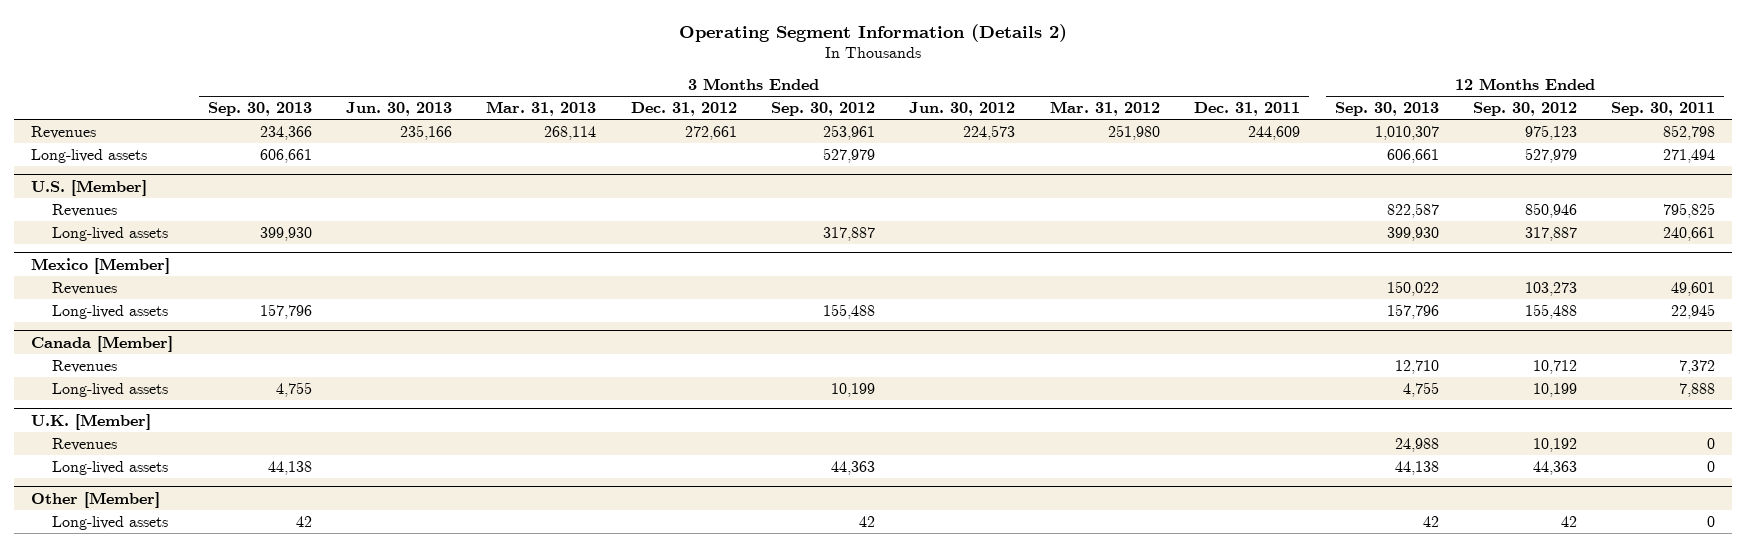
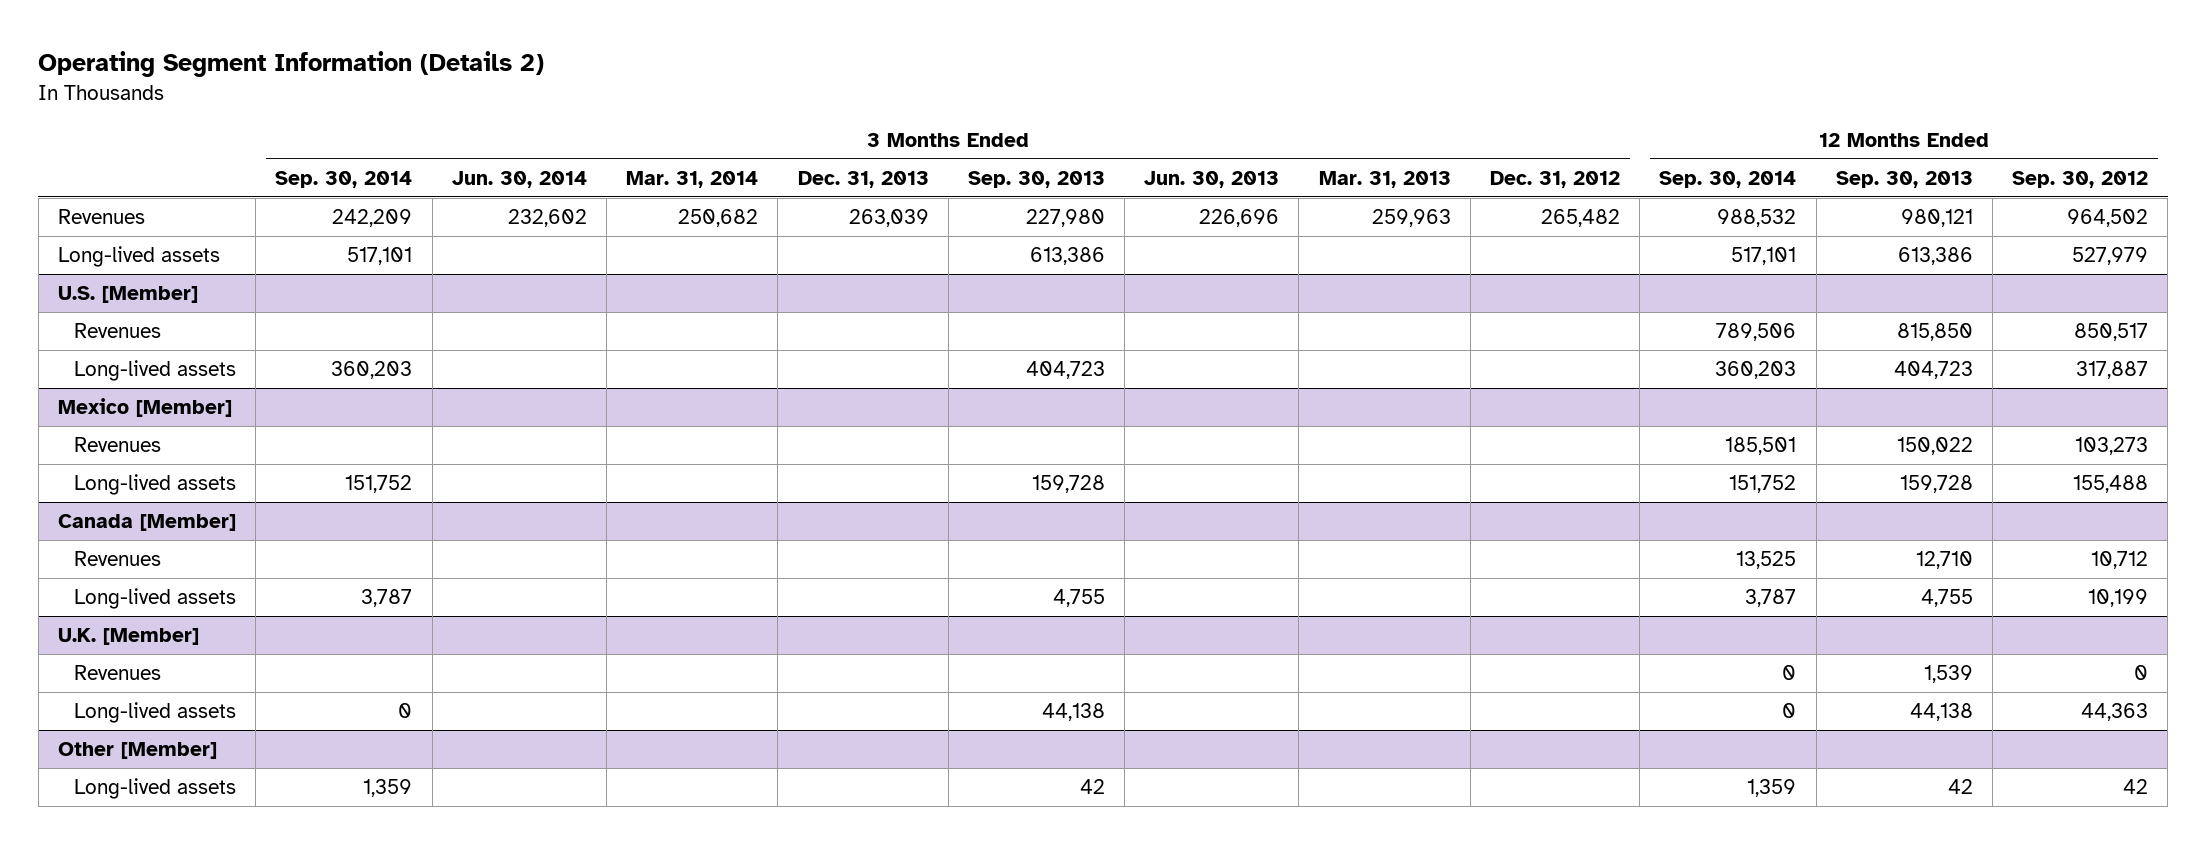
- | 3 Months Ended Sep. 30, 2013 | 3 Months Ended Jun. 30, 2013 | 3 Months Ended Mar. 31, 2013 | 3 Months Ended Dec. 31, 2012 | 3 Months Ended Sep. 30, 2012 | 3 Months Ended Jun. 30, 2012 | 3 Months Ended Mar. 31, 2012 | 3 Months Ended Dec. 31, 2011 | 12 Months Ended Sep. 30, 2013 | 12 Months Ended Sep. 30, 2012 | 12 Months Ended Sep. 30, 2011
+ | 3 Months Ended Sep. 30, 2014 | 3 Months Ended Jun. 30, 2014 | 3 Months Ended Mar. 31, 2014 | 3 Months Ended Dec. 31, 2013 | 3 Months Ended Sep. 30, 2013 | 3 Months Ended Jun. 30, 2013 | 3 Months Ended Mar. 31, 2013 | 3 Months Ended Dec. 31, 2012 | 12 Months Ended Sep. 30, 2014 | 12 Months Ended Sep. 30, 2013 | 12 Months Ended Sep. 30, 2012
- Revenues | 234,366 | 235,166 | 268,114 | 272,661 | 253,961 | 224,573 | 251,980 | 244,609 | 1,010,307 | 975,123 | 852,798
- Long-lived assets | 606,661 | | | | 527,979 | | | | 606,661 | 527,979 | 271,494
+ Revenues | 242,209 | 232,602 | 250,682 | 263,039 | 227,980 | 226,696 | 259,963 | 265,482 | 988,532 | 980,121 | 964,502
+ Long-lived assets | 517,101 | | | | 613,386 | | | | 517,101 | 613,386 | 527,979
@ U.S. [Member]
- Revenues | | | | | | | | | 822,587 | 850,946 | 795,825
- Long-lived assets | 399,930 | | | | 317,887 | | | | 399,930 | 317,887 | 240,661
+ Revenues | | | | | | | | | 789,506 | 815,850 | 850,517
+ Long-lived assets | 360,203 | | | | 404,723 | | | | 360,203 | 404,723 | 317,887
@ Mexico [Member]
- Long-lived assets | 157,796 | | | | 155,488 | | | | 157,796 | 155,488 | 22,945
+ Long-lived assets | 151,752 | | | | 159,728 | | | | 151,752 | 159,728 | 155,488
@ U.K. [Member]
- Revenues | | | | | | | | | 24,988 | 10,192 | 0
+ Revenues | | | | | | | | | 0 | 1,539 | 0

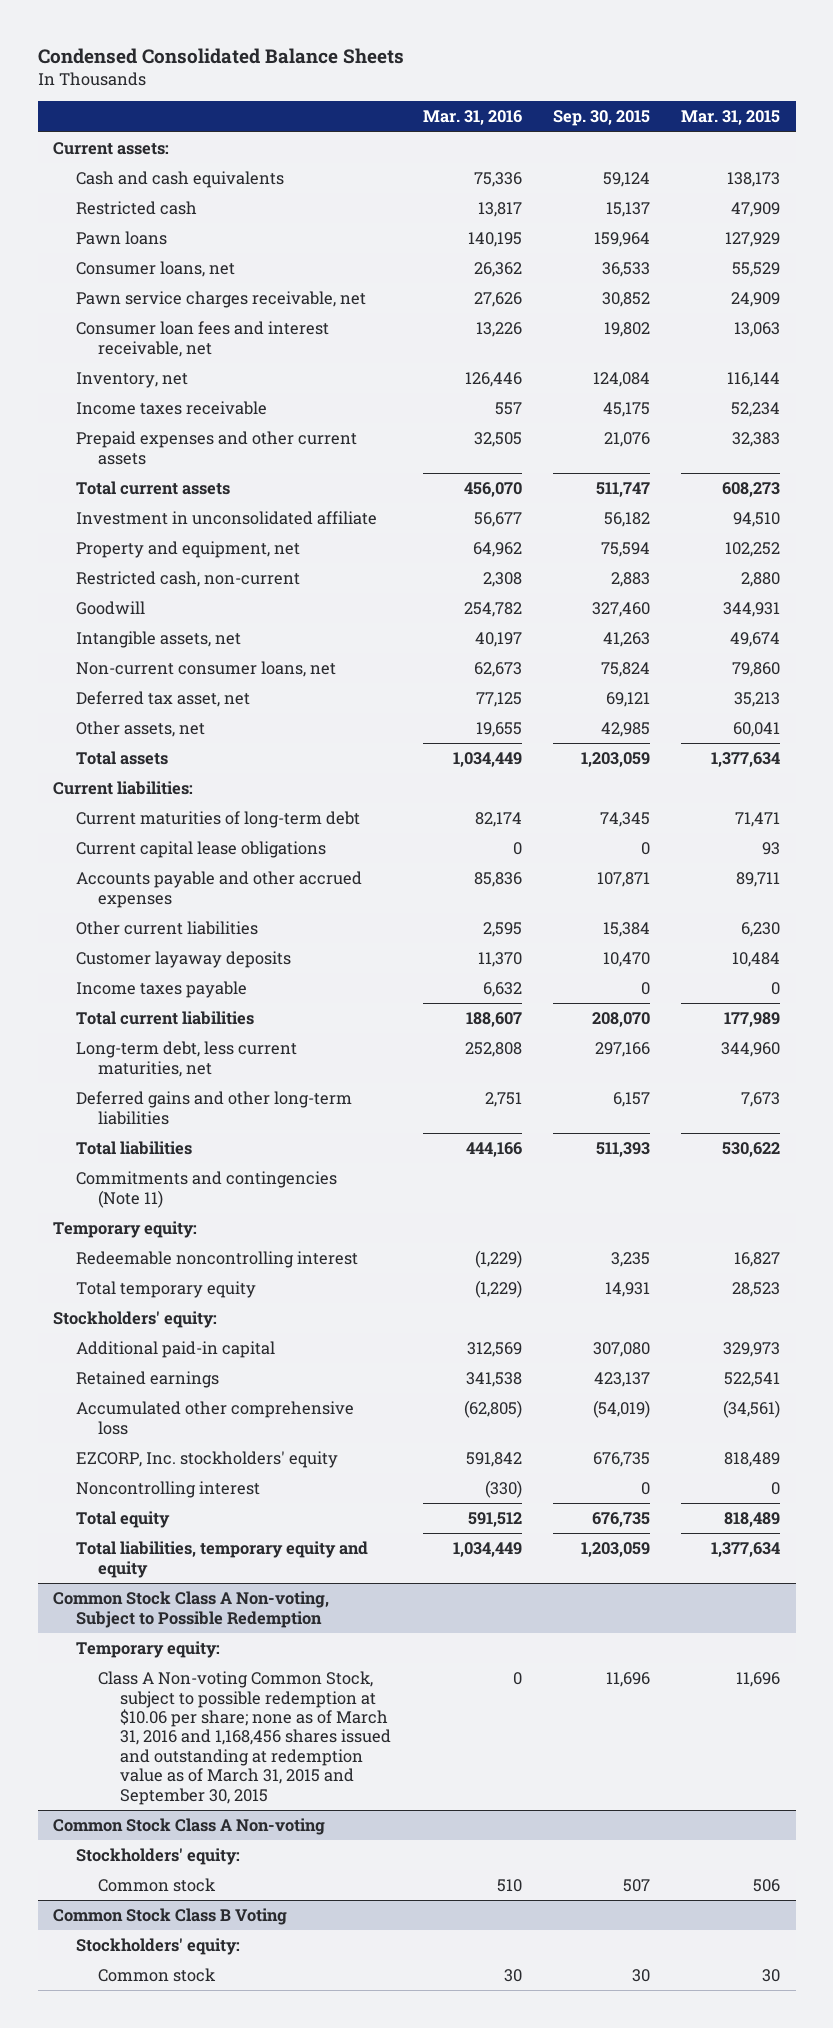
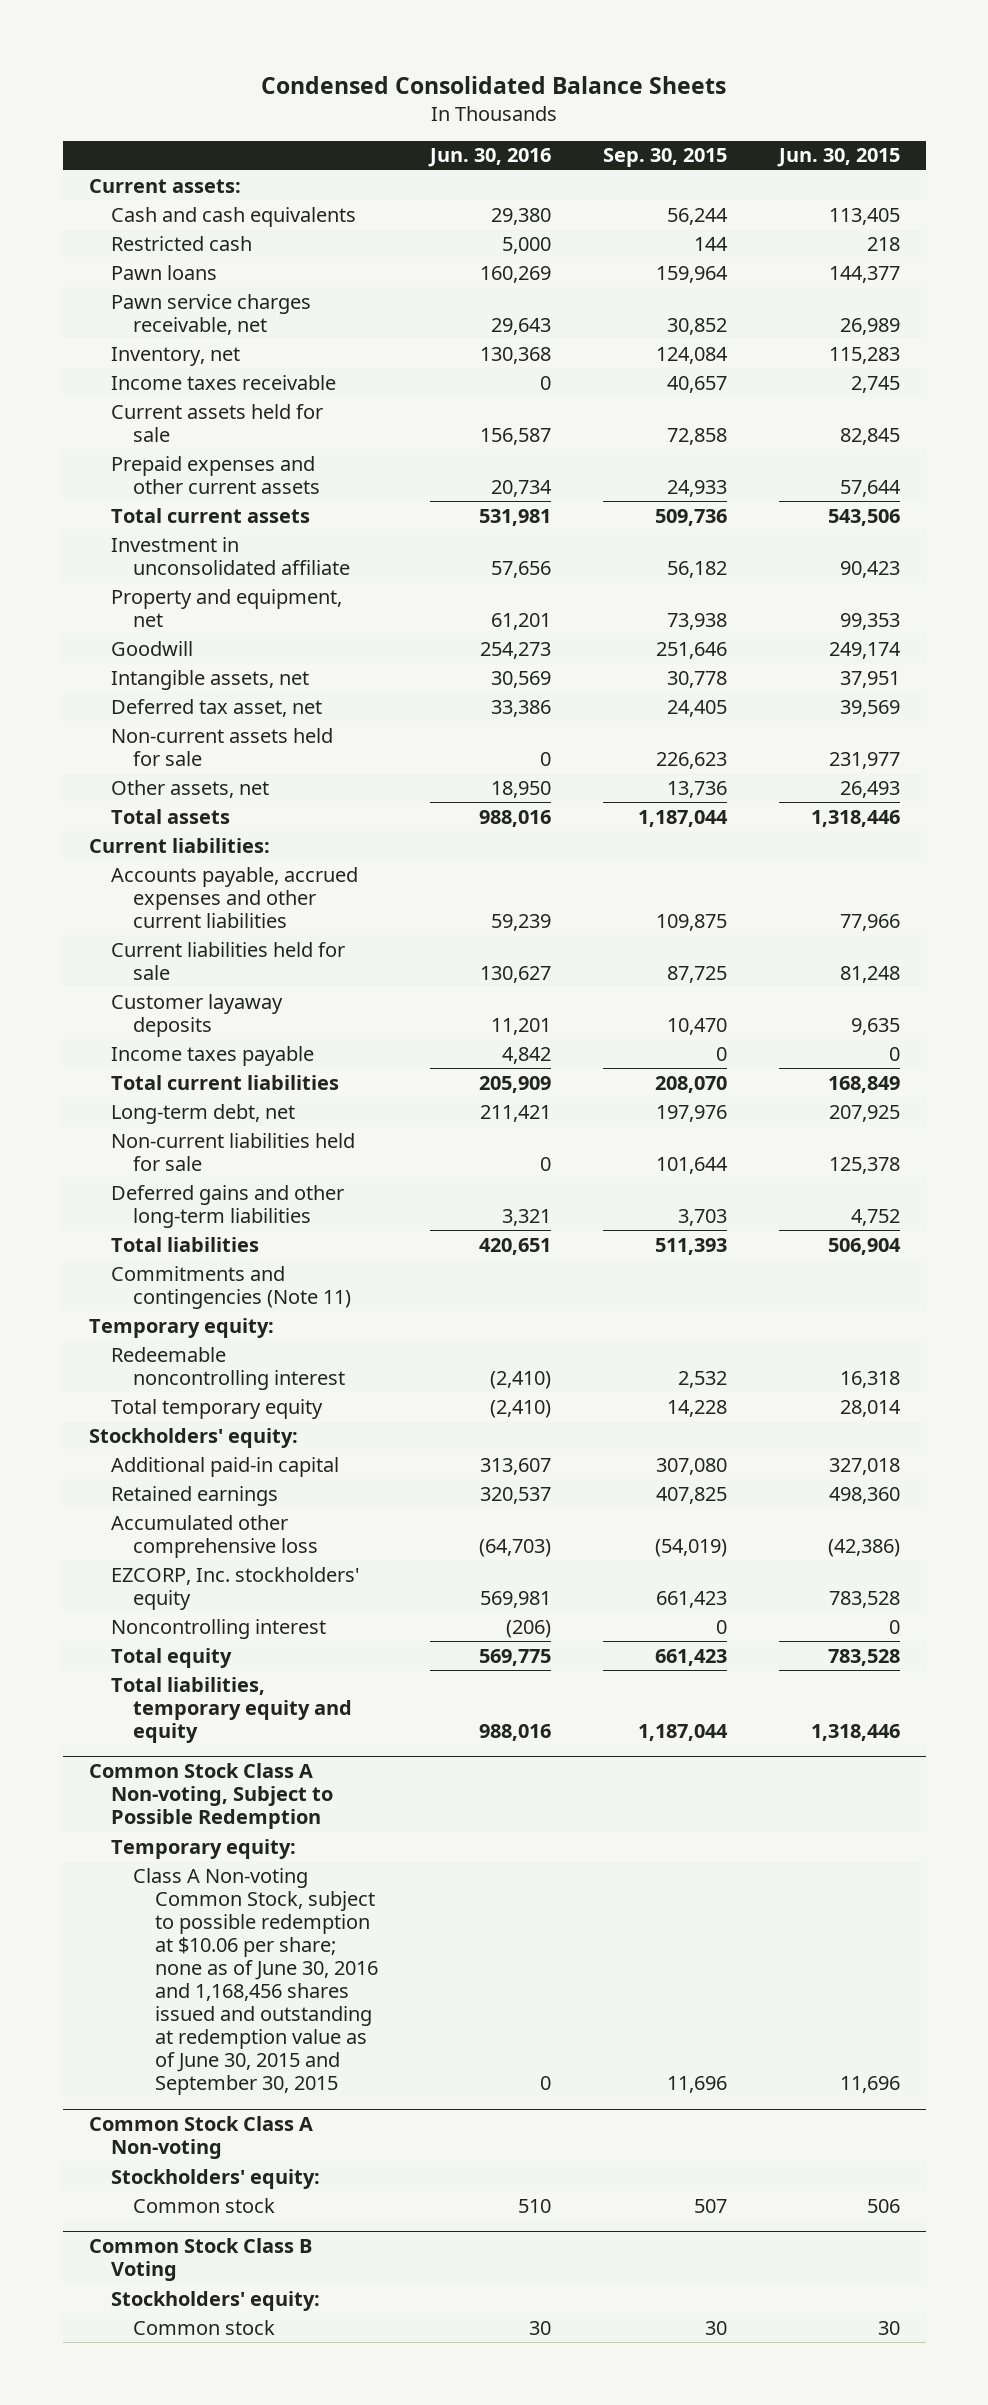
- | Mar. 31, 2016 | Sep. 30, 2015 | Mar. 31, 2015
+ | Jun. 30, 2016 | Sep. 30, 2015 | Jun. 30, 2015
- Cash and cash equivalents | 75,336 | 59,124 | 138,173
- Restricted cash | 13,817 | 15,137 | 47,909
+ Cash and cash equivalents | 29,380 | 56,244 | 113,405
+ Restricted cash | 5,000 | 144 | 218
- Consumer loans, net | 26,362 | 36,533 | 55,529
- Consumer loan fees and interest receivable, net | 13,226 | 19,802 | 13,063
- Income taxes receivable | 557 | 45,175 | 52,234
- Prepaid expenses and other current assets | 32,505 | 21,076 | 32,383
- Total current assets | 456,070 | 511,747 | 608,273
+ Income taxes receivable | 0 | 40,657 | 2,745
+ Current assets held for sale | 156,587 | 72,858 | 82,845
+ Prepaid expenses and other current assets | 20,734 | 24,933 | 57,644
+ Total current assets | 531,981 | 509,736 | 543,506
- Property and equipment, net | 64,962 | 75,594 | 102,252
- Restricted cash, non-current | 2,308 | 2,883 | 2,880
- Goodwill | 254,782 | 327,460 | 344,931
- Intangible assets, net | 40,197 | 41,263 | 49,674
- Non-current consumer loans, net | 62,673 | 75,824 | 79,860
- Deferred tax asset, net | 77,125 | 69,121 | 35,213
- Other assets, net | 19,655 | 42,985 | 60,041
- Total assets | 1,034,449 | 1,203,059 | 1,377,634
+ Property and equipment, net | 61,201 | 73,938 | 99,353
+ Goodwill | 254,273 | 251,646 | 249,174
+ Intangible assets, net | 30,569 | 30,778 | 37,951
+ Deferred tax asset, net | 33,386 | 24,405 | 39,569
+ Non-current assets held for sale | 0 | 226,623 | 231,977
+ Other assets, net | 18,950 | 13,736 | 26,493
+ Total assets | 988,016 | 1,187,044 | 1,318,446
- Current maturities of long-term debt | 82,174 | 74,345 | 71,471
- Current capital lease obligations | 0 | 0 | 93
- Accounts payable and other accrued expenses | 85,836 | 107,871 | 89,711
- Other current liabilities | 2,595 | 15,384 | 6,230
+ Accounts payable, accrued expenses and other current liabilities | 59,239 | 109,875 | 77,966
+ Current liabilities held for sale | 130,627 | 87,725 | 81,248
- Long-term debt, less current maturities, net | 252,808 | 297,166 | 344,960
- Deferred gains and other long-term liabilities | 2,751 | 6,157 | 7,673
+ Long-term debt, net | 211,421 | 197,976 | 207,925
+ Non-current liabilities held for sale | 0 | 101,644 | 125,378
+ Deferred gains and other long-term liabilities | 3,321 | 3,703 | 4,752
- Redeemable noncontrolling interest | (1,229) | 3,235 | 16,827
- Total temporary equity | (1,229) | 14,931 | 28,523
+ Redeemable noncontrolling interest | (2,410) | 2,532 | 16,318
+ Total temporary equity | (2,410) | 14,228 | 28,014
- Retained earnings | 341,538 | 423,137 | 522,541
+ Retained earnings | 320,537 | 407,825 | 498,360
- EZCORP, Inc. stockholders' equity | 591,842 | 676,735 | 818,489
+ EZCORP, Inc. stockholders' equity | 569,981 | 661,423 | 783,528
- Total equity | 591,512 | 676,735 | 818,489
- Total liabilities, temporary equity and equity | 1,034,449 | 1,203,059 | 1,377,634
+ Total equity | 569,775 | 661,423 | 783,528
+ Total liabilities, temporary equity and equity | 988,016 | 1,187,044 | 1,318,446
@ Common Stock Class A Non-voting, Subject to Possible Redemption
- Class A Non-voting Common Stock, subject to possible redemption at $10.06 per share; none as of March 31, 2016 and 1,168,456 shares issued and outstanding at redemption value as of March 31, 2015 and September 30, 2015 | 0 | 11,696 | 11,696
+ Class A Non-voting Common Stock, subject to possible redemption at $10.06 per share; none as of June 30, 2016 and 1,168,456 shares issued and outstanding at redemption value as of June 30, 2015 and September 30, 2015 | 0 | 11,696 | 11,696

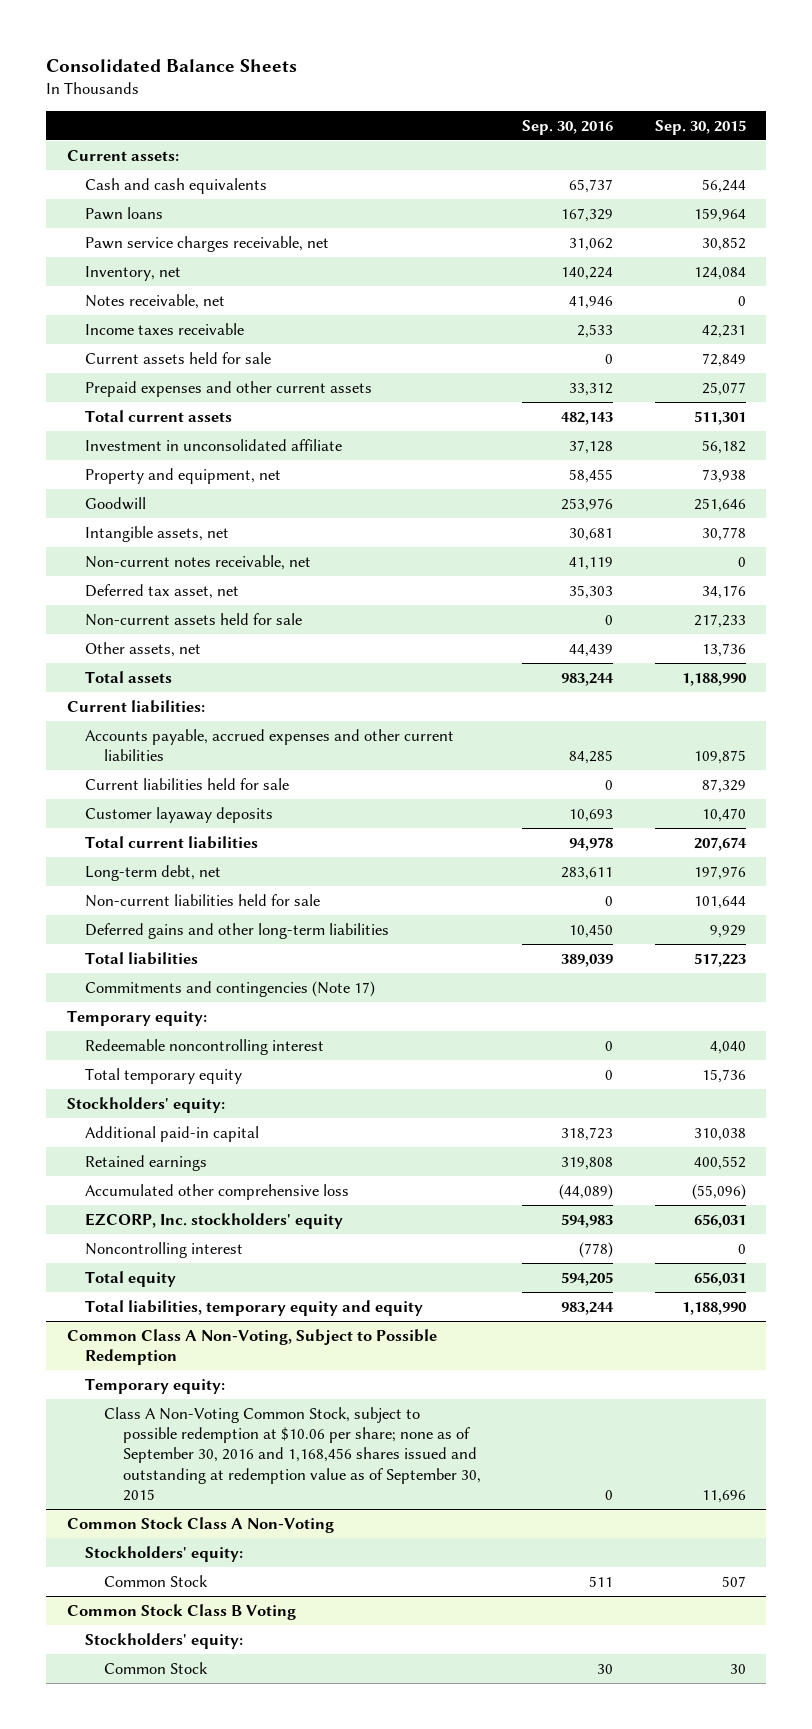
- Condensed Consolidated Balance Sheets
+ Consolidated Balance Sheets
- | Jun. 30, 2016 | Sep. 30, 2015 | Jun. 30, 2015
+ | Sep. 30, 2016 | Sep. 30, 2015
- Restricted cash | 5,000 | 144 | 218
- Income taxes receivable | 0 | 40,657 | 2,745
- Current assets held for sale | 156,587 | 72,858 | 82,845
- Prepaid expenses and other current assets | 20,734 | 24,933 | 57,644
- Total current assets | 531,981 | 509,736 | 543,506
+ Notes receivable, net | 41,946 | 0
+ Income taxes receivable | 2,533 | 42,231
+ Current assets held for sale | 0 | 72,849
+ Prepaid expenses and other current assets | 33,312 | 25,077
+ Total current assets | 482,143 | 511,301
- Deferred tax asset, net | 33,386 | 24,405 | 39,569
- Non-current assets held for sale | 0 | 226,623 | 231,977
+ Non-current notes receivable, net | 41,119 | 0
+ Deferred tax asset, net | 35,303 | 34,176
+ Non-current assets held for sale | 0 | 217,233
- Total assets | 988,016 | 1,187,044 | 1,318,446
+ Total assets | 983,244 | 1,188,990
- Current liabilities held for sale | 130,627 | 87,725 | 81,248
+ Current liabilities held for sale | 0 | 87,329
- Income taxes payable | 4,842 | 0 | 0
- Total current liabilities | 205,909 | 208,070 | 168,849
+ Total current liabilities | 94,978 | 207,674
- Deferred gains and other long-term liabilities | 3,321 | 3,703 | 4,752
- Total liabilities | 420,651 | 511,393 | 506,904
- Commitments and contingencies (Note 11)
+ Deferred gains and other long-term liabilities | 10,450 | 9,929
+ Total liabilities | 389,039 | 517,223
+ Commitments and contingencies (Note 17)
- Redeemable noncontrolling interest | (2,410) | 2,532 | 16,318
- Total temporary equity | (2,410) | 14,228 | 28,014
+ Redeemable noncontrolling interest | 0 | 4,040
+ Total temporary equity | 0 | 15,736
- Additional paid-in capital | 313,607 | 307,080 | 327,018
- Retained earnings | 320,537 | 407,825 | 498,360
- Accumulated other comprehensive loss | (64,703) | (54,019) | (42,386)
- EZCORP, Inc. stockholders' equity | 569,981 | 661,423 | 783,528
+ Additional paid-in capital | 318,723 | 310,038
+ Retained earnings | 319,808 | 400,552
+ Accumulated other comprehensive loss | (44,089) | (55,096)
+ EZCORP, Inc. stockholders' equity | 594,983 | 656,031
- Total equity | 569,775 | 661,423 | 783,528
- Total liabilities, temporary equity and equity | 988,016 | 1,187,044 | 1,318,446
- Common Stock Class A Non-voting, Subject to Possible Redemption
+ Total equity | 594,205 | 656,031
+ Total liabilities, temporary equity and equity | 983,244 | 1,188,990
+ Common Class A Non-Voting, Subject to Possible Redemption
- Class A Non-voting Common Stock, subject to possible redemption at $10.06 per share; none as of June 30, 2016 and 1,168,456 shares issued and outstanding at redemption value as of June 30, 2015 and September 30, 2015 | 0 | 11,696 | 11,696
- Common Stock Class A Non-voting
+ Class A Non-Voting Common Stock, subject to possible redemption at $10.06 per share; none as of September 30, 2016 and 1,168,456 shares issued and outstanding at redemption value as of September 30, 2015 | 0 | 11,696
+ Common Stock Class A Non-Voting
- Common stock | 510 | 507 | 506
+ Common Stock | 511 | 507
@ Common Stock Class B Voting
- Common stock | 30 | 30 | 30
+ Common Stock | 30 | 30

